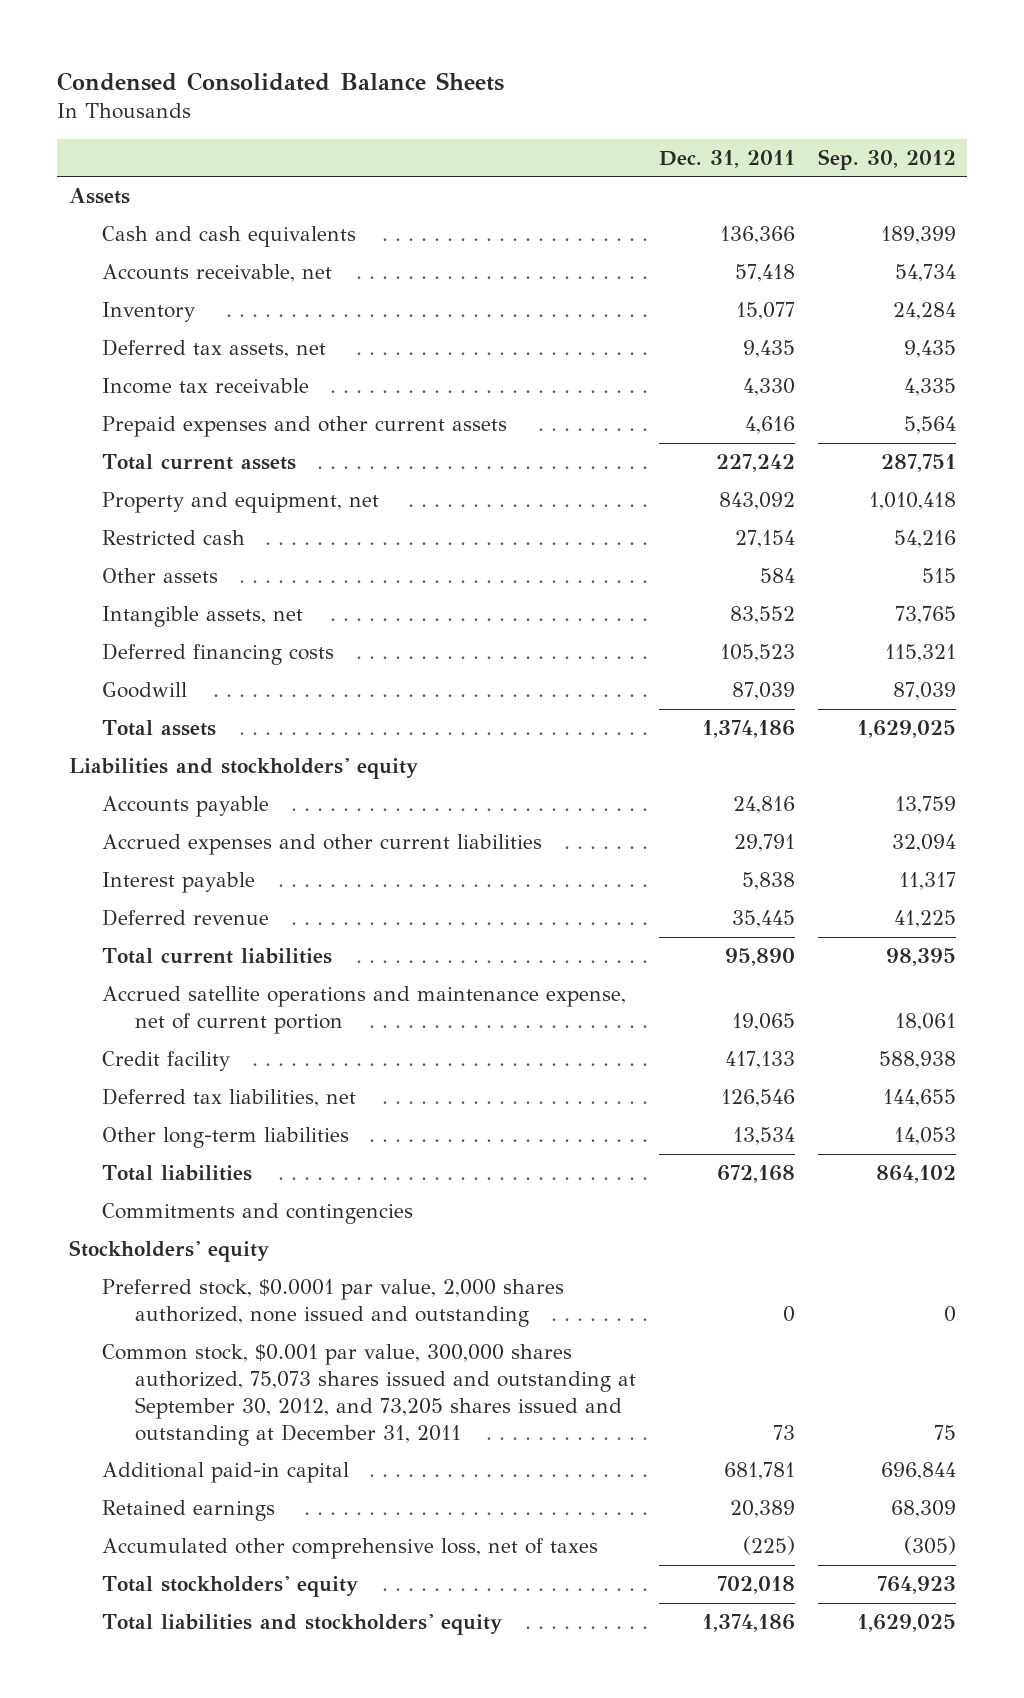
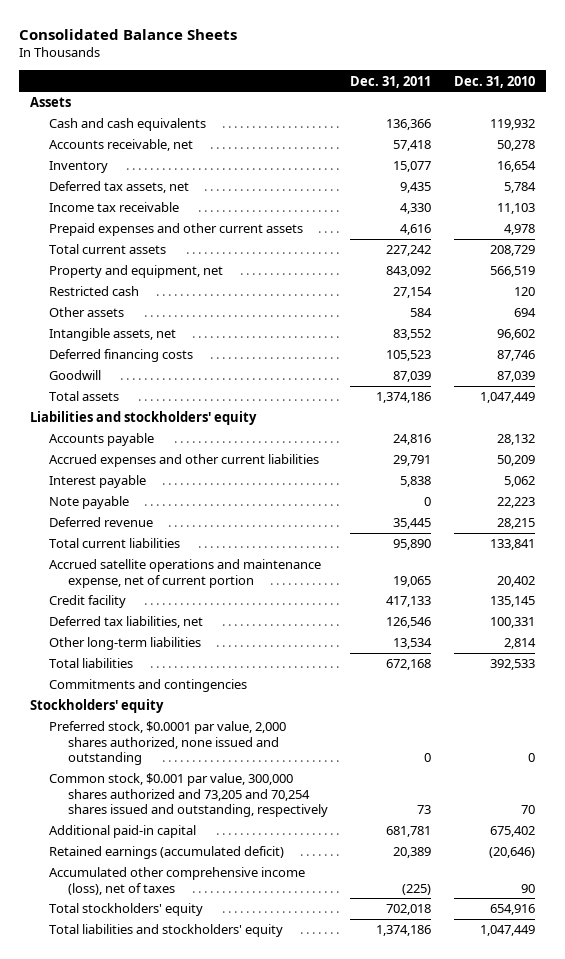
- Condensed Consolidated Balance Sheets
+ Consolidated Balance Sheets
- | Dec. 31, 2011 | Sep. 30, 2012
+ | Dec. 31, 2011 | Dec. 31, 2010
+ Note payable | 0 | 22,223
- Common stock, $0.001 par value, 300,000 shares authorized, 75,073 shares issued and outstanding at September 30, 2012, and 73,205 shares issued and outstanding at December 31, 2011 | 73 | 75
+ Common stock, $0.001 par value, 300,000 shares authorized and 73,205 and 70,254 shares issued and outstanding, respectively | 73 | 70
- Retained earnings | 20,389 | 68,309
- Accumulated other comprehensive loss, net of taxes | (225) | (305)
+ Retained earnings (accumulated deficit) | 20,389 | (20,646)
+ Accumulated other comprehensive income (loss), net of taxes | (225) | 90

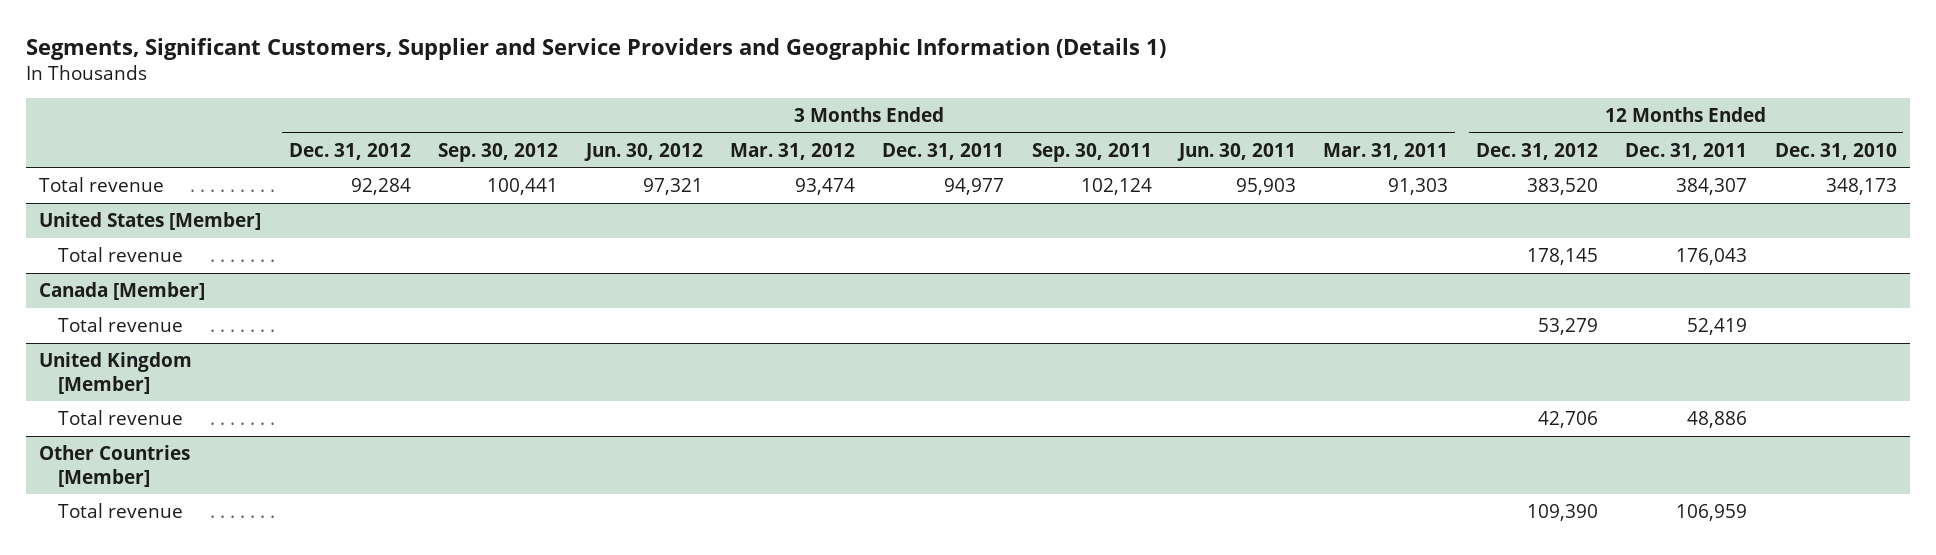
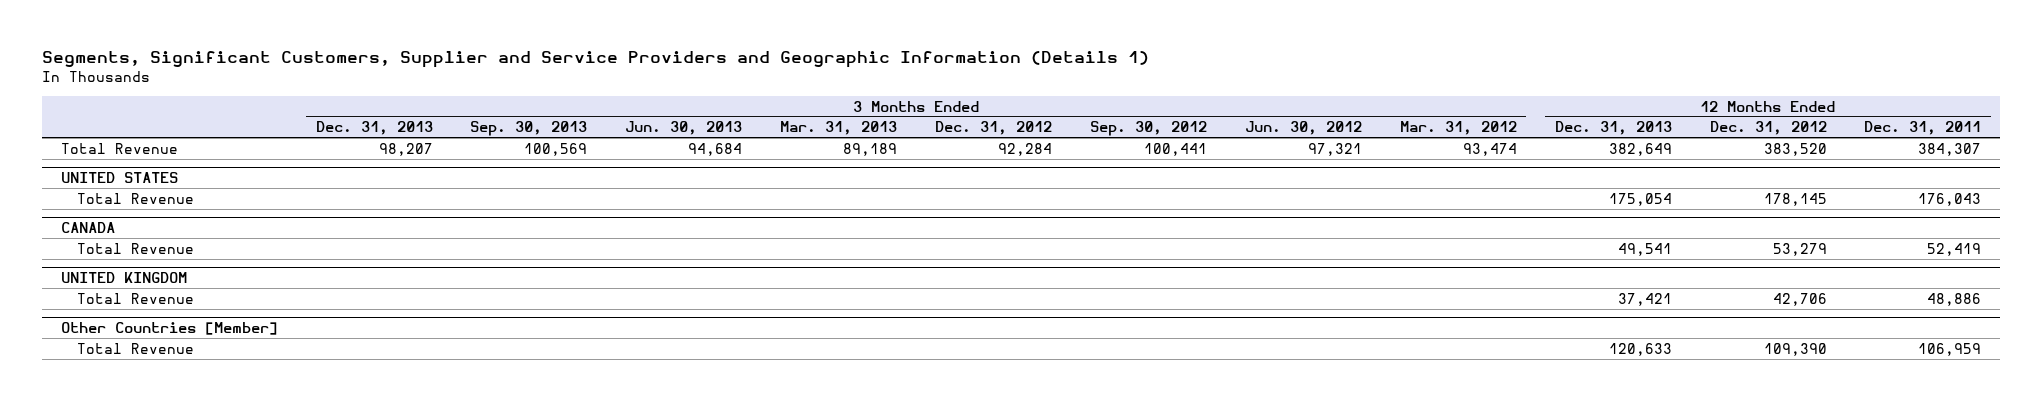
- | 3 Months Ended Dec. 31, 2012 | 3 Months Ended Sep. 30, 2012 | 3 Months Ended Jun. 30, 2012 | 3 Months Ended Mar. 31, 2012 | 3 Months Ended Dec. 31, 2011 | 3 Months Ended Sep. 30, 2011 | 3 Months Ended Jun. 30, 2011 | 3 Months Ended Mar. 31, 2011 | 12 Months Ended Dec. 31, 2012 | 12 Months Ended Dec. 31, 2011 | 12 Months Ended Dec. 31, 2010
+ | 3 Months Ended Dec. 31, 2013 | 3 Months Ended Sep. 30, 2013 | 3 Months Ended Jun. 30, 2013 | 3 Months Ended Mar. 31, 2013 | 3 Months Ended Dec. 31, 2012 | 3 Months Ended Sep. 30, 2012 | 3 Months Ended Jun. 30, 2012 | 3 Months Ended Mar. 31, 2012 | 12 Months Ended Dec. 31, 2013 | 12 Months Ended Dec. 31, 2012 | 12 Months Ended Dec. 31, 2011
- Total revenue | 92,284 | 100,441 | 97,321 | 93,474 | 94,977 | 102,124 | 95,903 | 91,303 | 383,520 | 384,307 | 348,173
- United States [Member]
- Total revenue | | | | | | | | | 178,145 | 176,043 |
- Canada [Member]
- Total revenue | | | | | | | | | 53,279 | 52,419 |
- United Kingdom [Member]
- Total revenue | | | | | | | | | 42,706 | 48,886 |
+ Total Revenue | 98,207 | 100,569 | 94,684 | 89,189 | 92,284 | 100,441 | 97,321 | 93,474 | 382,649 | 383,520 | 384,307
+ UNITED STATES
+ Total Revenue | | | | | | | | | 175,054 | 178,145 | 176,043
+ CANADA
+ Total Revenue | | | | | | | | | 49,541 | 53,279 | 52,419
+ UNITED KINGDOM
+ Total Revenue | | | | | | | | | 37,421 | 42,706 | 48,886
@ Other Countries [Member]
- Total revenue | | | | | | | | | 109,390 | 106,959 |
+ Total Revenue | | | | | | | | | 120,633 | 109,390 | 106,959

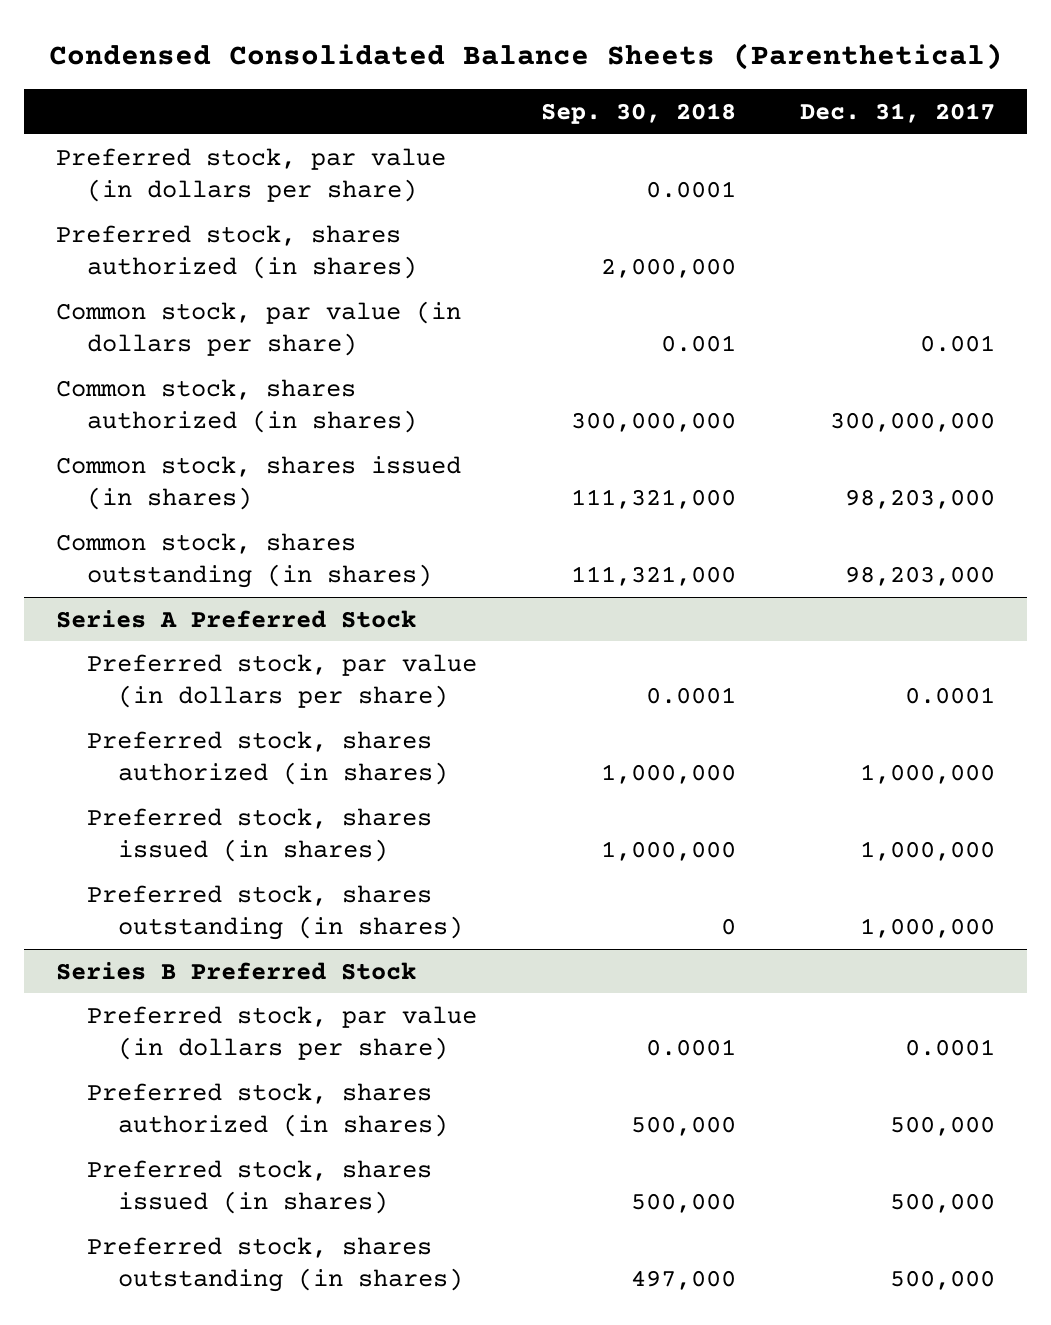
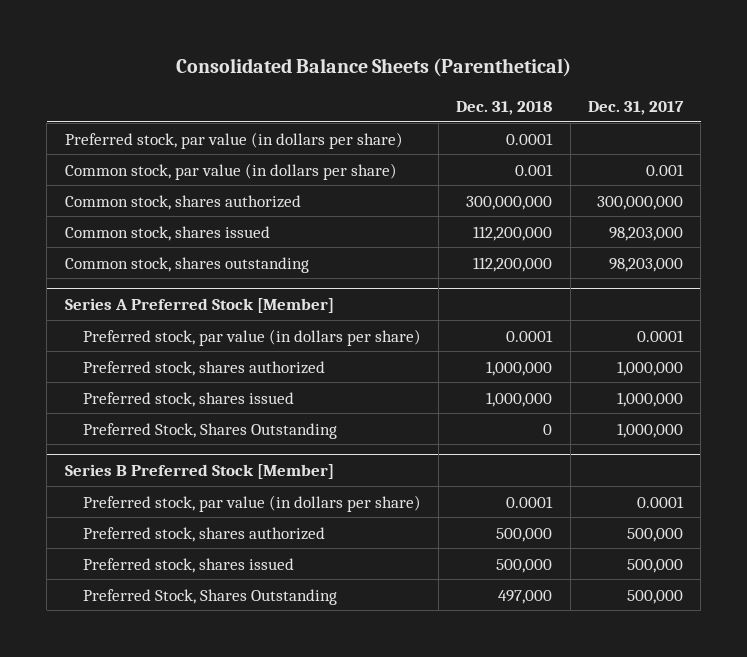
- Condensed Consolidated Balance Sheets (Parenthetical)
+ Consolidated Balance Sheets (Parenthetical)
- | Sep. 30, 2018 | Dec. 31, 2017
+ | Dec. 31, 2018 | Dec. 31, 2017
- Preferred stock, shares authorized (in shares) | 2,000,000 |
- Common stock, shares authorized (in shares) | 300,000,000 | 300,000,000
- Common stock, shares issued (in shares) | 111,321,000 | 98,203,000
- Common stock, shares outstanding (in shares) | 111,321,000 | 98,203,000
- Series A Preferred Stock
+ Common stock, shares authorized | 300,000,000 | 300,000,000
+ Common stock, shares issued | 112,200,000 | 98,203,000
+ Common stock, shares outstanding | 112,200,000 | 98,203,000
+ Series A Preferred Stock [Member]
- Preferred stock, shares authorized (in shares) | 1,000,000 | 1,000,000
- Preferred stock, shares issued (in shares) | 1,000,000 | 1,000,000
- Preferred stock, shares outstanding (in shares) | 0 | 1,000,000
- Series B Preferred Stock
+ Preferred stock, shares authorized | 1,000,000 | 1,000,000
+ Preferred stock, shares issued | 1,000,000 | 1,000,000
+ Preferred Stock, Shares Outstanding | 0 | 1,000,000
+ Series B Preferred Stock [Member]
- Preferred stock, shares authorized (in shares) | 500,000 | 500,000
- Preferred stock, shares issued (in shares) | 500,000 | 500,000
- Preferred stock, shares outstanding (in shares) | 497,000 | 500,000
+ Preferred stock, shares authorized | 500,000 | 500,000
+ Preferred stock, shares issued | 500,000 | 500,000
+ Preferred Stock, Shares Outstanding | 497,000 | 500,000

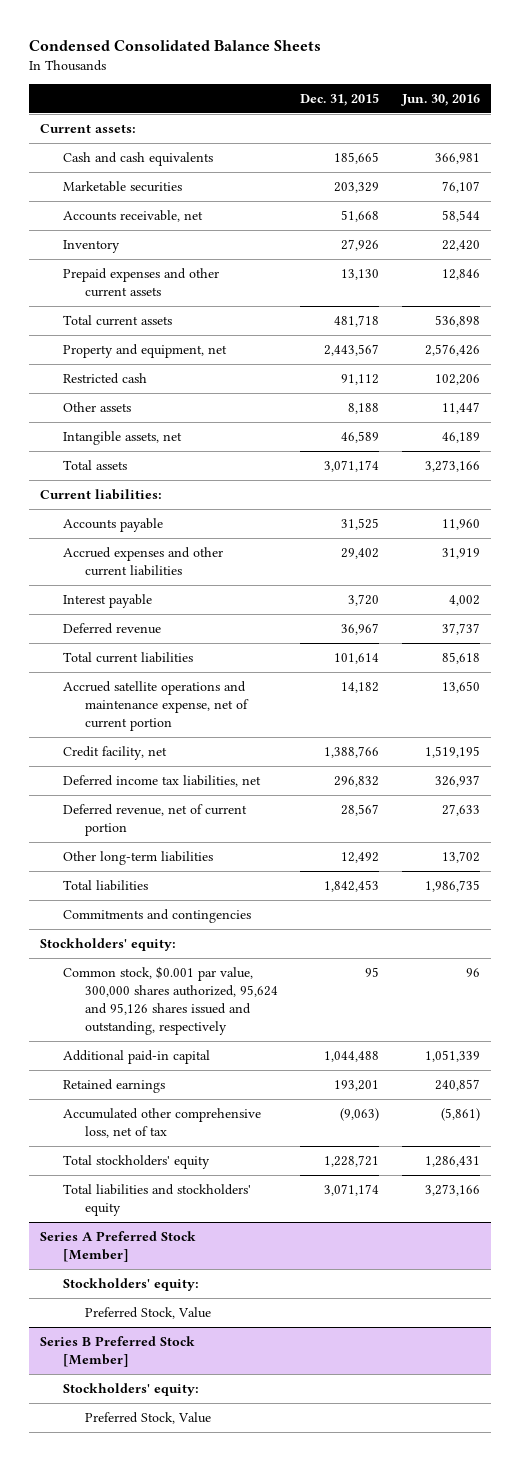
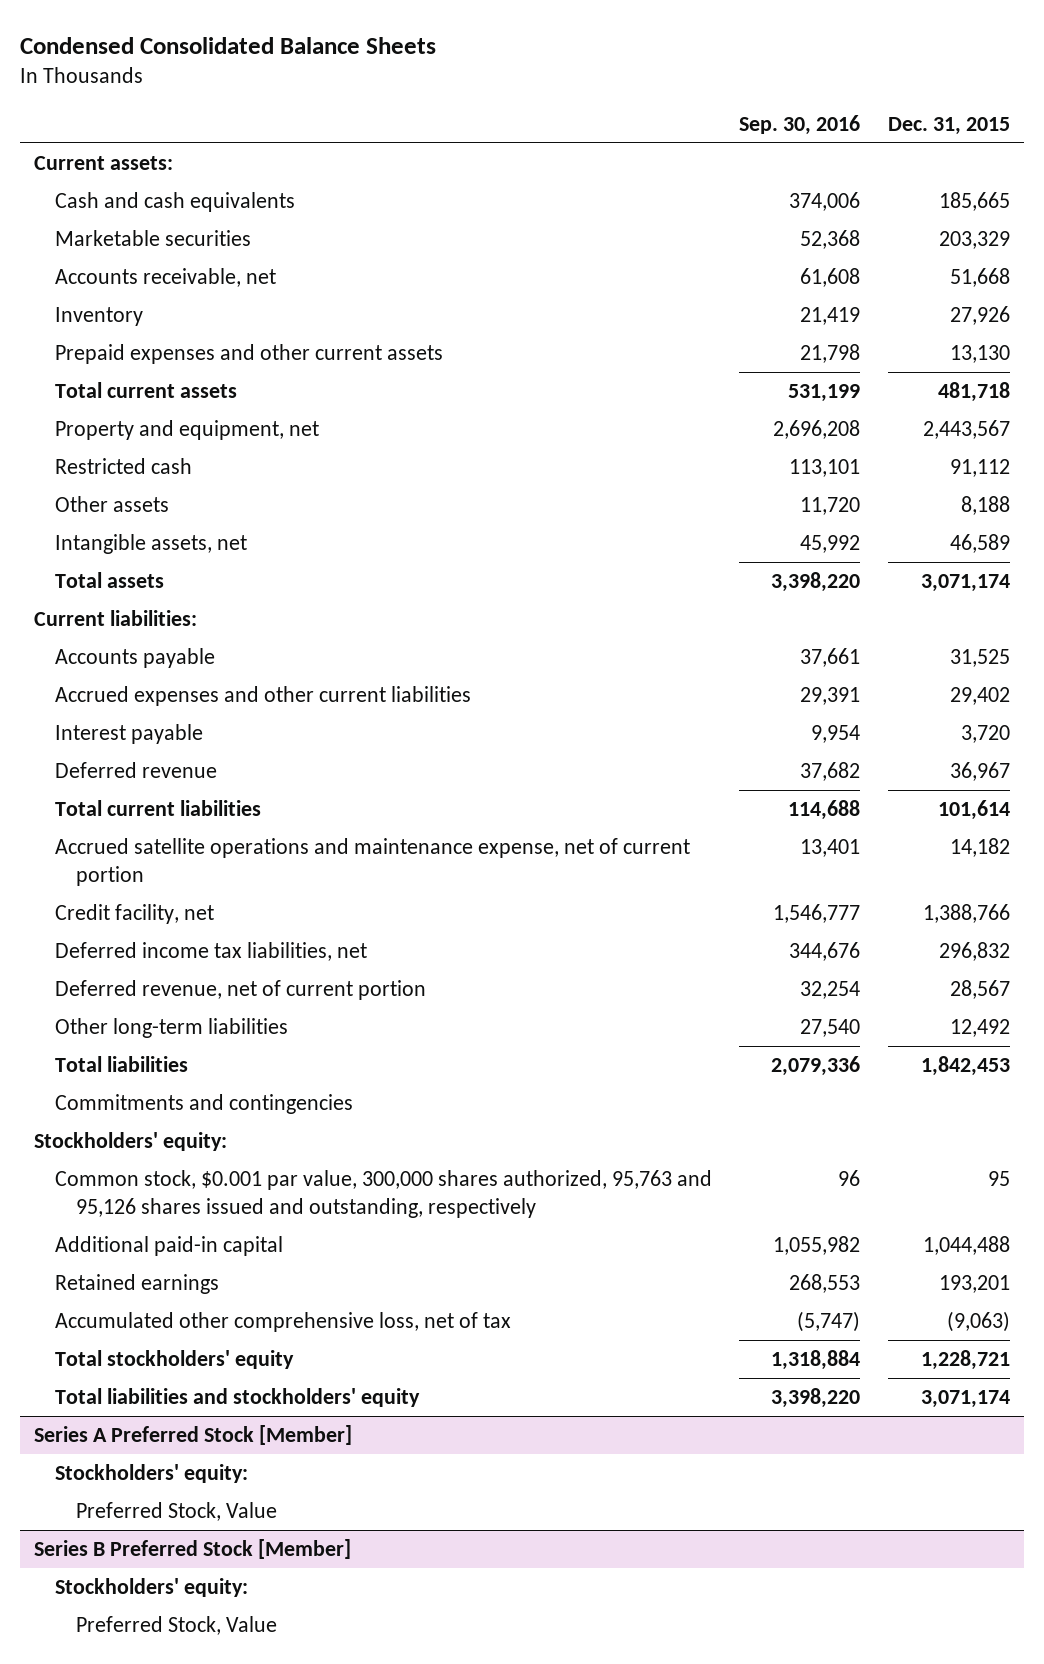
- | Dec. 31, 2015 | Jun. 30, 2016
+ | Sep. 30, 2016 | Dec. 31, 2015
- Common stock, $0.001 par value, 300,000 shares authorized, 95,624 and 95,126 shares issued and outstanding, respectively | 95 | 96
+ Common stock, $0.001 par value, 300,000 shares authorized, 95,763 and 95,126 shares issued and outstanding, respectively | 96 | 95

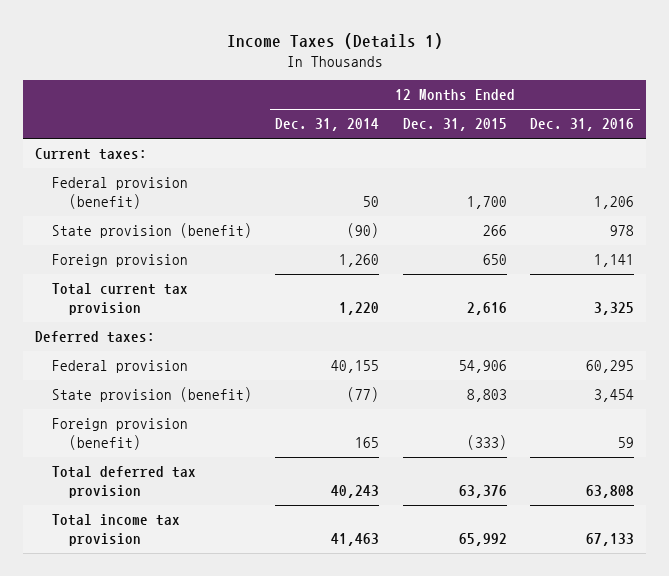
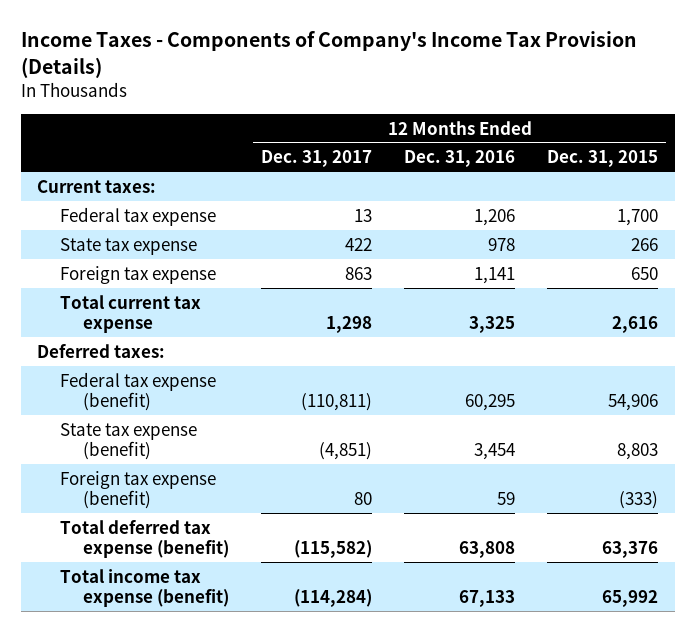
- Income Taxes (Details 1)
+ Income Taxes - Components of Company's Income Tax Provision (Details)
- | 12 Months Ended Dec. 31, 2014 | 12 Months Ended Dec. 31, 2015 | 12 Months Ended Dec. 31, 2016
+ | 12 Months Ended Dec. 31, 2017 | 12 Months Ended Dec. 31, 2016 | 12 Months Ended Dec. 31, 2015
- Federal provision (benefit) | 50 | 1,700 | 1,206
- State provision (benefit) | (90) | 266 | 978
- Foreign provision | 1,260 | 650 | 1,141
- Total current tax provision | 1,220 | 2,616 | 3,325
+ Federal tax expense | 13 | 1,206 | 1,700
+ State tax expense | 422 | 978 | 266
+ Foreign tax expense | 863 | 1,141 | 650
+ Total current tax expense | 1,298 | 3,325 | 2,616
- Federal provision | 40,155 | 54,906 | 60,295
- State provision (benefit) | (77) | 8,803 | 3,454
- Foreign provision (benefit) | 165 | (333) | 59
- Total deferred tax provision | 40,243 | 63,376 | 63,808
- Total income tax provision | 41,463 | 65,992 | 67,133
+ Federal tax expense (benefit) | (110,811) | 60,295 | 54,906
+ State tax expense (benefit) | (4,851) | 3,454 | 8,803
+ Foreign tax expense (benefit) | 80 | 59 | (333)
+ Total deferred tax expense (benefit) | (115,582) | 63,808 | 63,376
+ Total income tax expense (benefit) | (114,284) | 67,133 | 65,992

